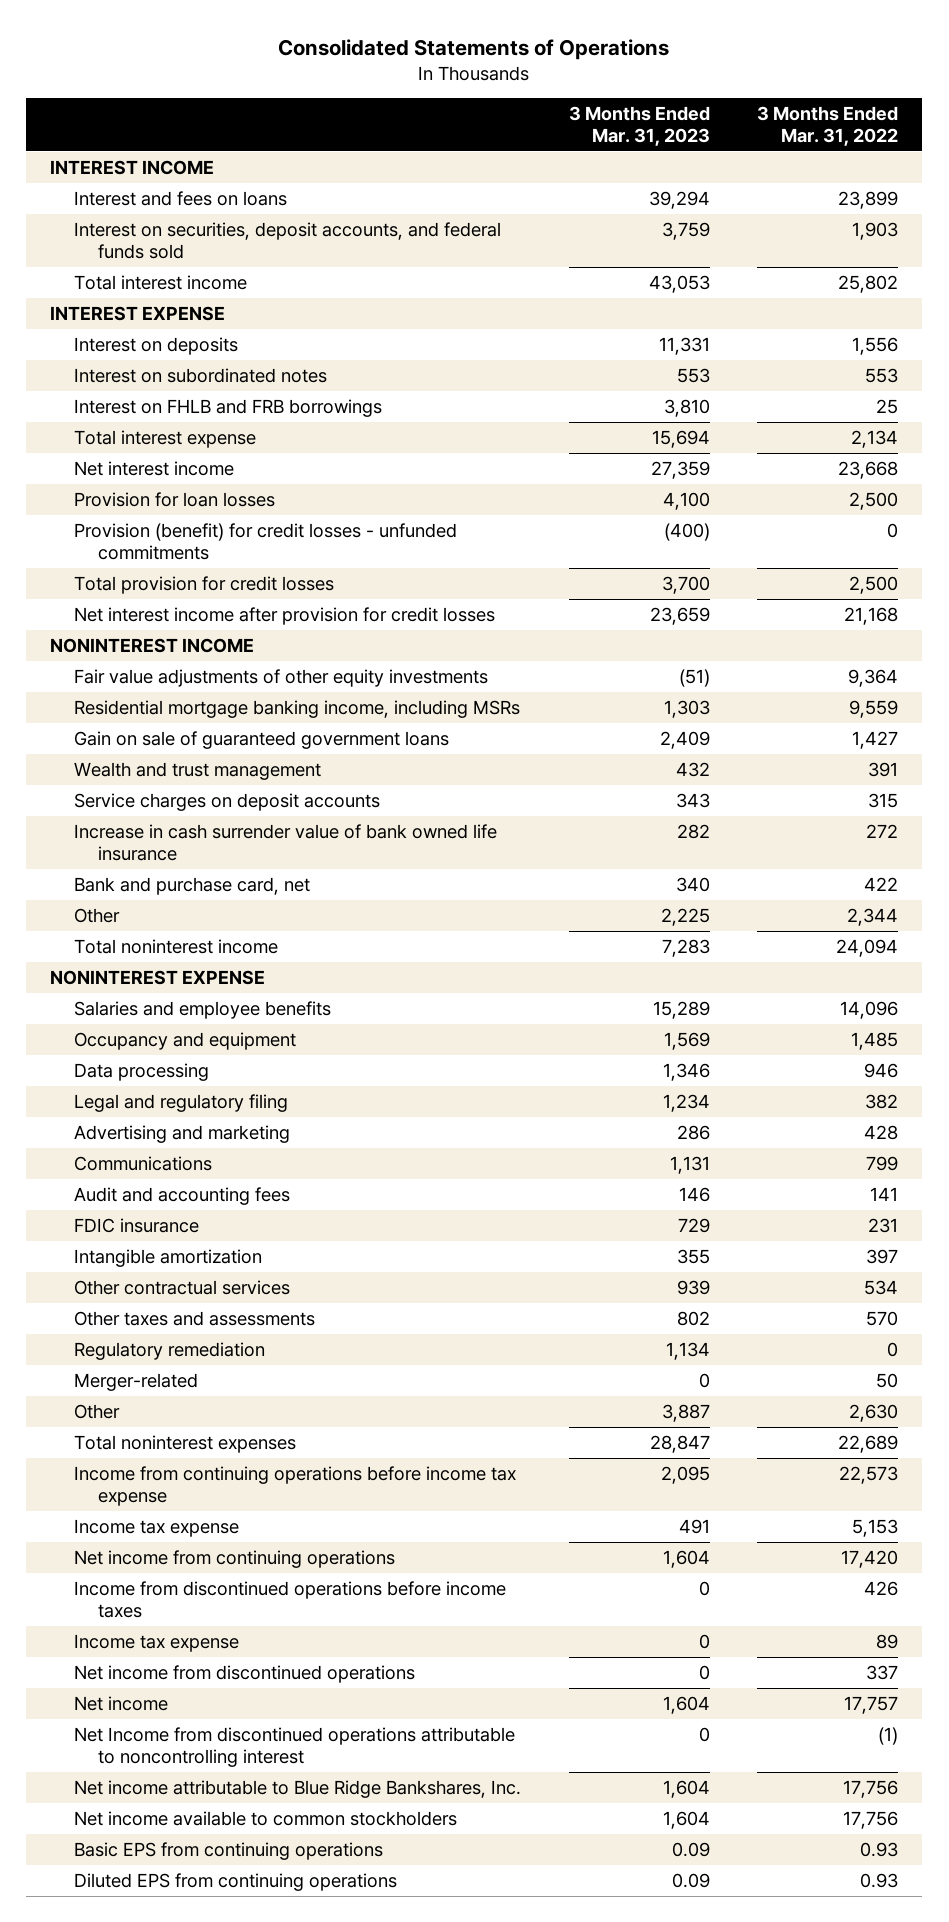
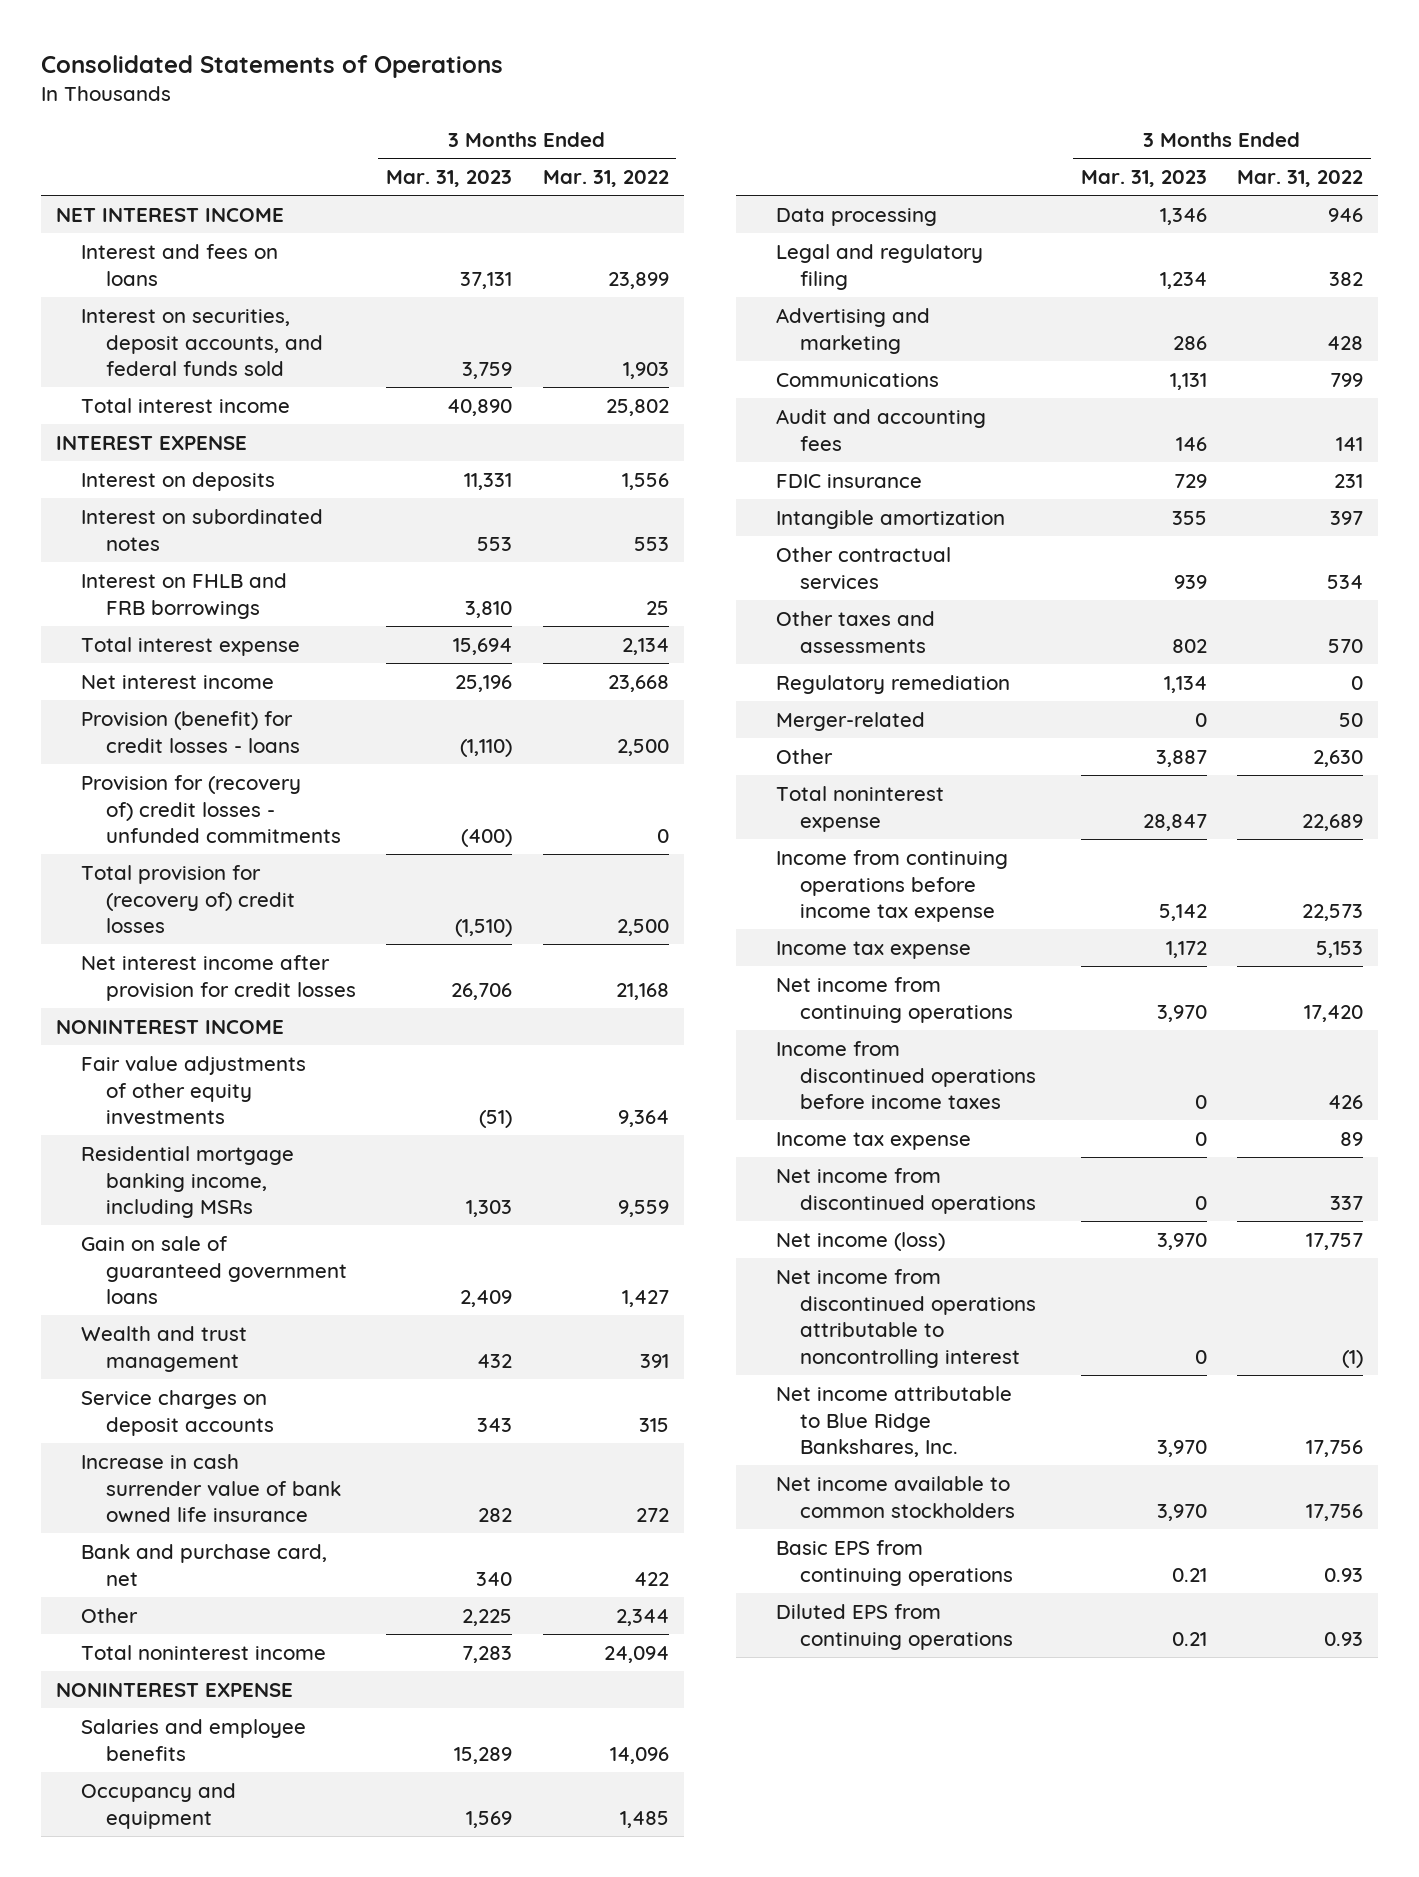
- INTEREST INCOME
- Interest and fees on loans | 39,294 | 23,899
+ NET INTEREST INCOME
+ Interest and fees on loans | 37,131 | 23,899
- Total interest income | 43,053 | 25,802
+ Total interest income | 40,890 | 25,802
- Net interest income | 27,359 | 23,668
- Provision for loan losses | 4,100 | 2,500
- Provision (benefit) for credit losses - unfunded commitments | (400) | 0
- Total provision for credit losses | 3,700 | 2,500
- Net interest income after provision for credit losses | 23,659 | 21,168
+ Net interest income | 25,196 | 23,668
+ Provision (benefit) for credit losses - loans | (1,110) | 2,500
+ Provision for (recovery of) credit losses - unfunded commitments | (400) | 0
+ Total provision for (recovery of) credit losses | (1,510) | 2,500
+ Net interest income after provision for credit losses | 26,706 | 21,168
- Total noninterest expenses | 28,847 | 22,689
- Income from continuing operations before income tax expense | 2,095 | 22,573
- Income tax expense | 491 | 5,153
- Net income from continuing operations | 1,604 | 17,420
+ Total noninterest expense | 28,847 | 22,689
+ Income from continuing operations before income tax expense | 5,142 | 22,573
+ Income tax expense | 1,172 | 5,153
+ Net income from continuing operations | 3,970 | 17,420
- Net income | 1,604 | 17,757
- Net Income from discontinued operations attributable to noncontrolling interest | 0 | (1)
- Net income attributable to Blue Ridge Bankshares, Inc. | 1,604 | 17,756
- Net income available to common stockholders | 1,604 | 17,756
- Basic EPS from continuing operations | 0.09 | 0.93
- Diluted EPS from continuing operations | 0.09 | 0.93
+ Net income (loss) | 3,970 | 17,757
+ Net income from discontinued operations attributable to noncontrolling interest | 0 | (1)
+ Net income attributable to Blue Ridge Bankshares, Inc. | 3,970 | 17,756
+ Net income available to common stockholders | 3,970 | 17,756
+ Basic EPS from continuing operations | 0.21 | 0.93
+ Diluted EPS from continuing operations | 0.21 | 0.93

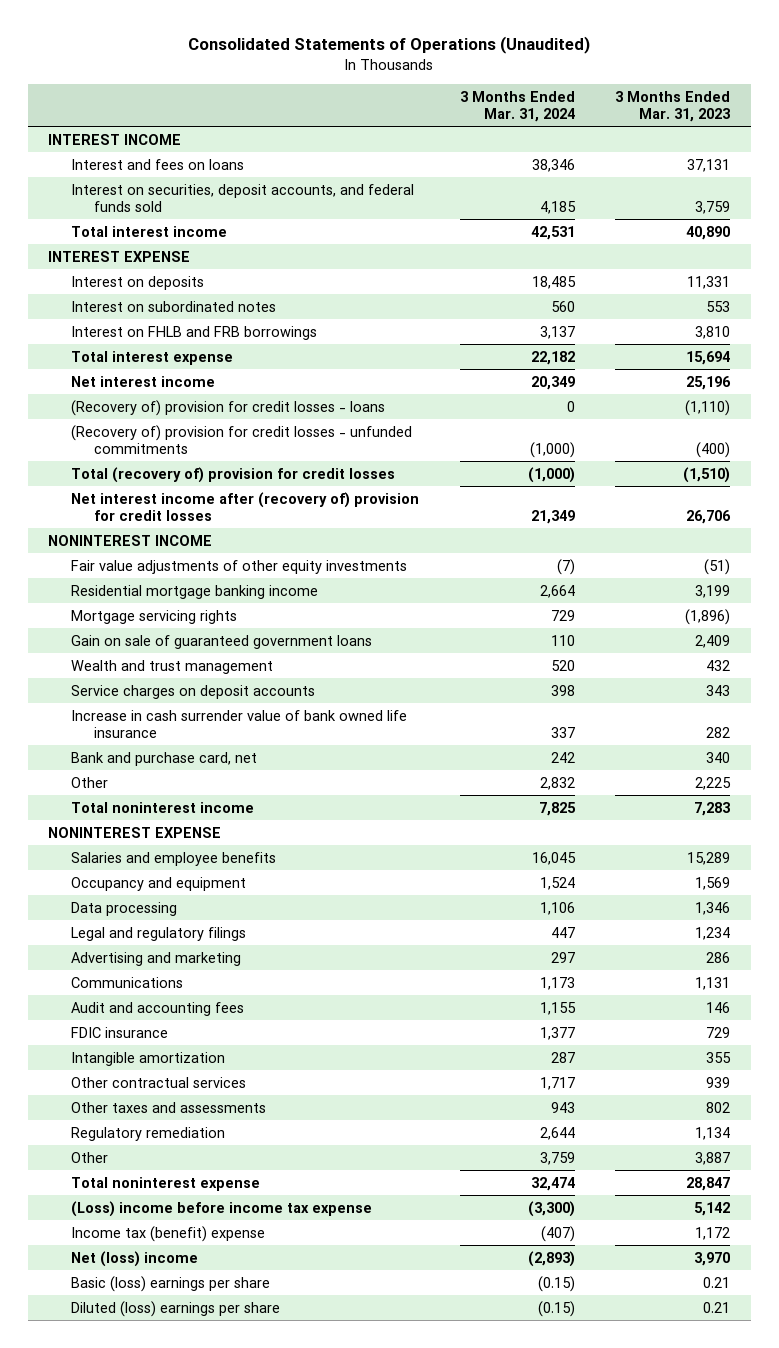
- Consolidated Statements of Operations
+ Consolidated Statements of Operations (Unaudited)
- | 3 Months Ended Mar. 31, 2023 | 3 Months Ended Mar. 31, 2022
+ | 3 Months Ended Mar. 31, 2024 | 3 Months Ended Mar. 31, 2023
- NET INTEREST INCOME
+ INTEREST INCOME
- Provision (benefit) for credit losses - loans | (1,110) | 2,500
- Provision for (recovery of) credit losses - unfunded commitments | (400) | 0
- Total provision for (recovery of) credit losses | (1,510) | 2,500
- Net interest income after provision for credit losses | 26,706 | 21,168
+ (Recovery of) provision for credit losses - loans | 0 | (1,110)
+ (Recovery of) provision for credit losses - unfunded commitments | (1,000) | (400)
+ Total (recovery of) provision for credit losses | (1,000) | (1,510)
+ Net interest income after (recovery of) provision for credit losses | 21,349 | 26,706
- Residential mortgage banking income, including MSRs | 1,303 | 9,559
+ Residential mortgage banking income | 2,664 | 3,199
+ Mortgage servicing rights | 729 | (1,896)
- Legal and regulatory filing | 1,234 | 382
+ Legal and regulatory filings | 447 | 1,234
- Merger-related | 0 | 50
- Income from continuing operations before income tax expense | 5,142 | 22,573
- Income tax expense | 1,172 | 5,153
- Net income from continuing operations | 3,970 | 17,420
- Income from discontinued operations before income taxes | 0 | 426
- Income tax expense | 0 | 89
- Net income from discontinued operations | 0 | 337
- Net income (loss) | 3,970 | 17,757
- Net income from discontinued operations attributable to noncontrolling interest | 0 | (1)
- Net income attributable to Blue Ridge Bankshares, Inc. | 3,970 | 17,756
- Net income available to common stockholders | 3,970 | 17,756
- Basic EPS from continuing operations | 0.21 | 0.93
- Diluted EPS from continuing operations | 0.21 | 0.93
+ (Loss) income before income tax expense | (3,300) | 5,142
+ Income tax (benefit) expense | (407) | 1,172
+ Net (loss) income | (2,893) | 3,970
+ Basic (loss) earnings per share | (0.15) | 0.21
+ Diluted (loss) earnings per share | (0.15) | 0.21

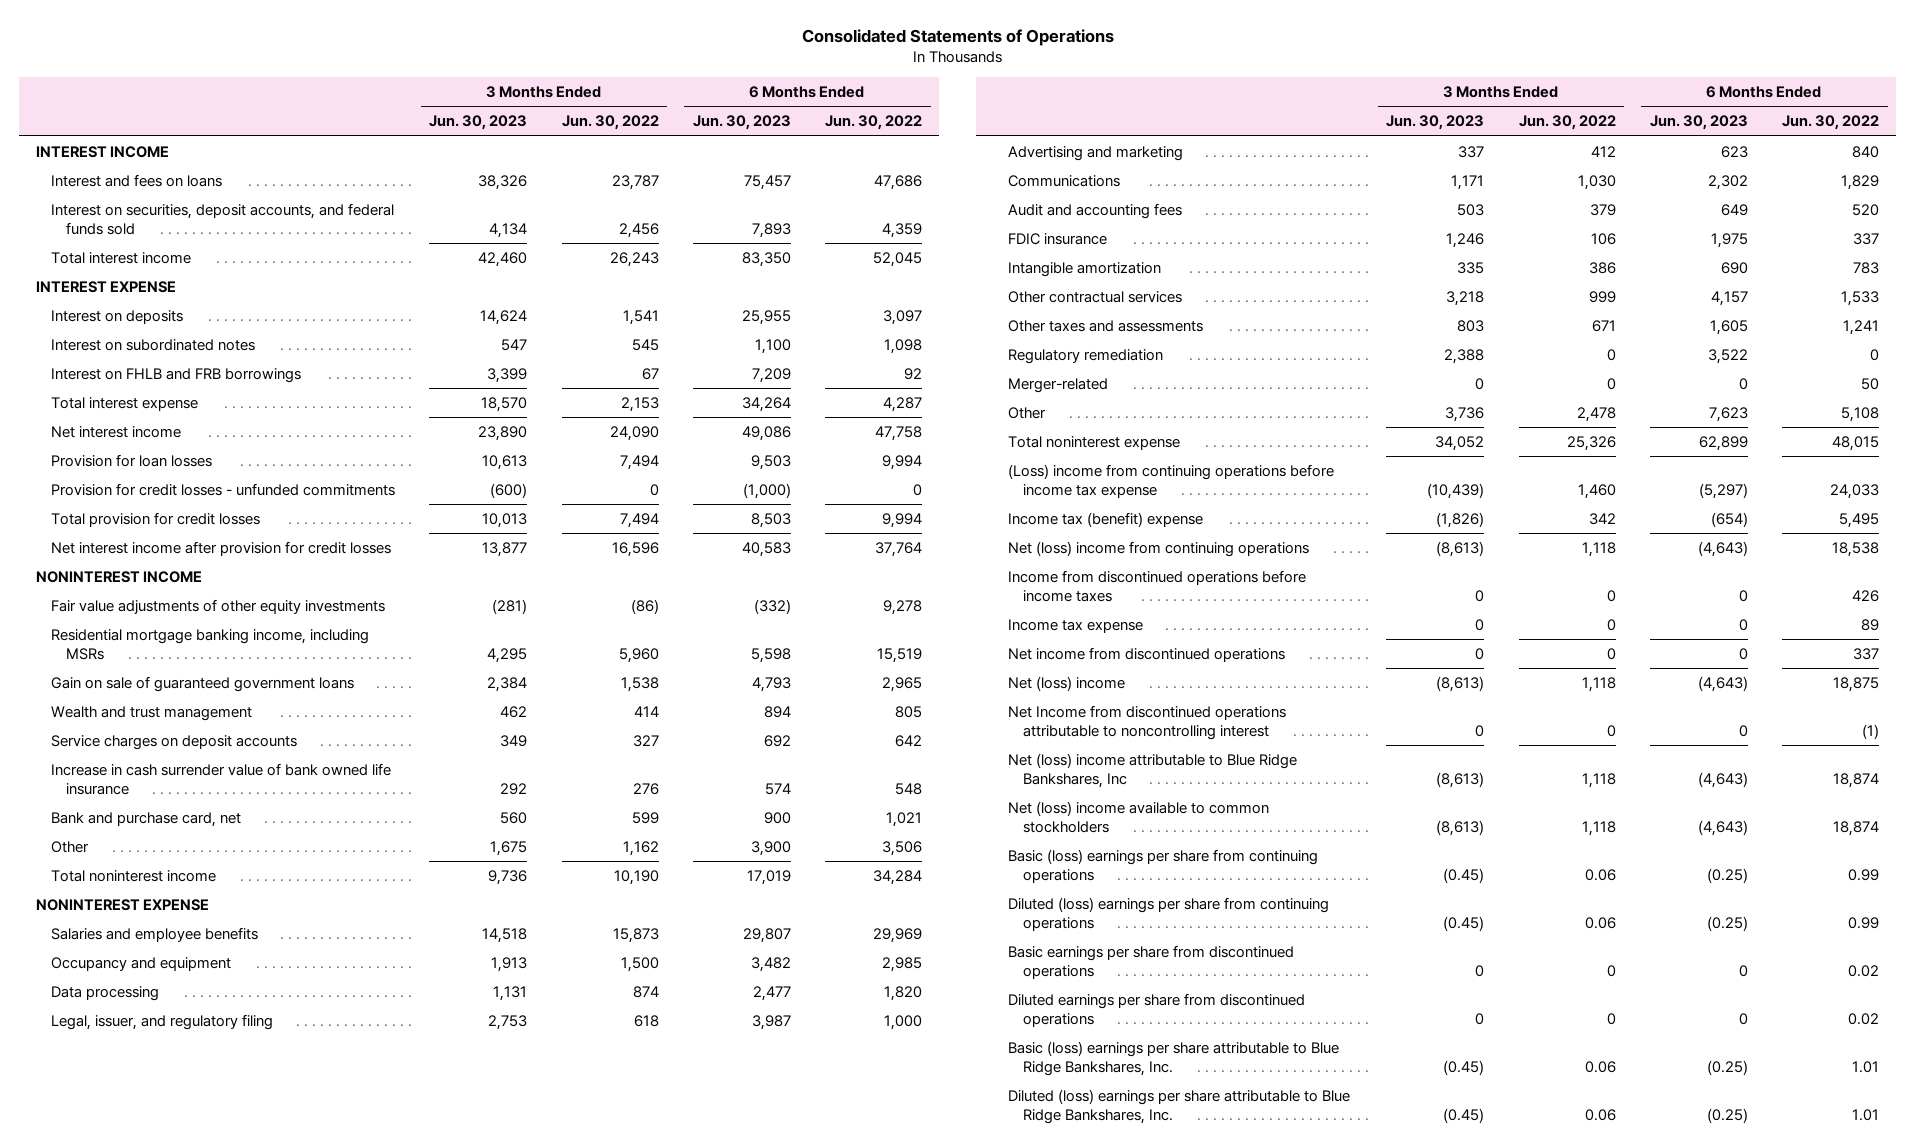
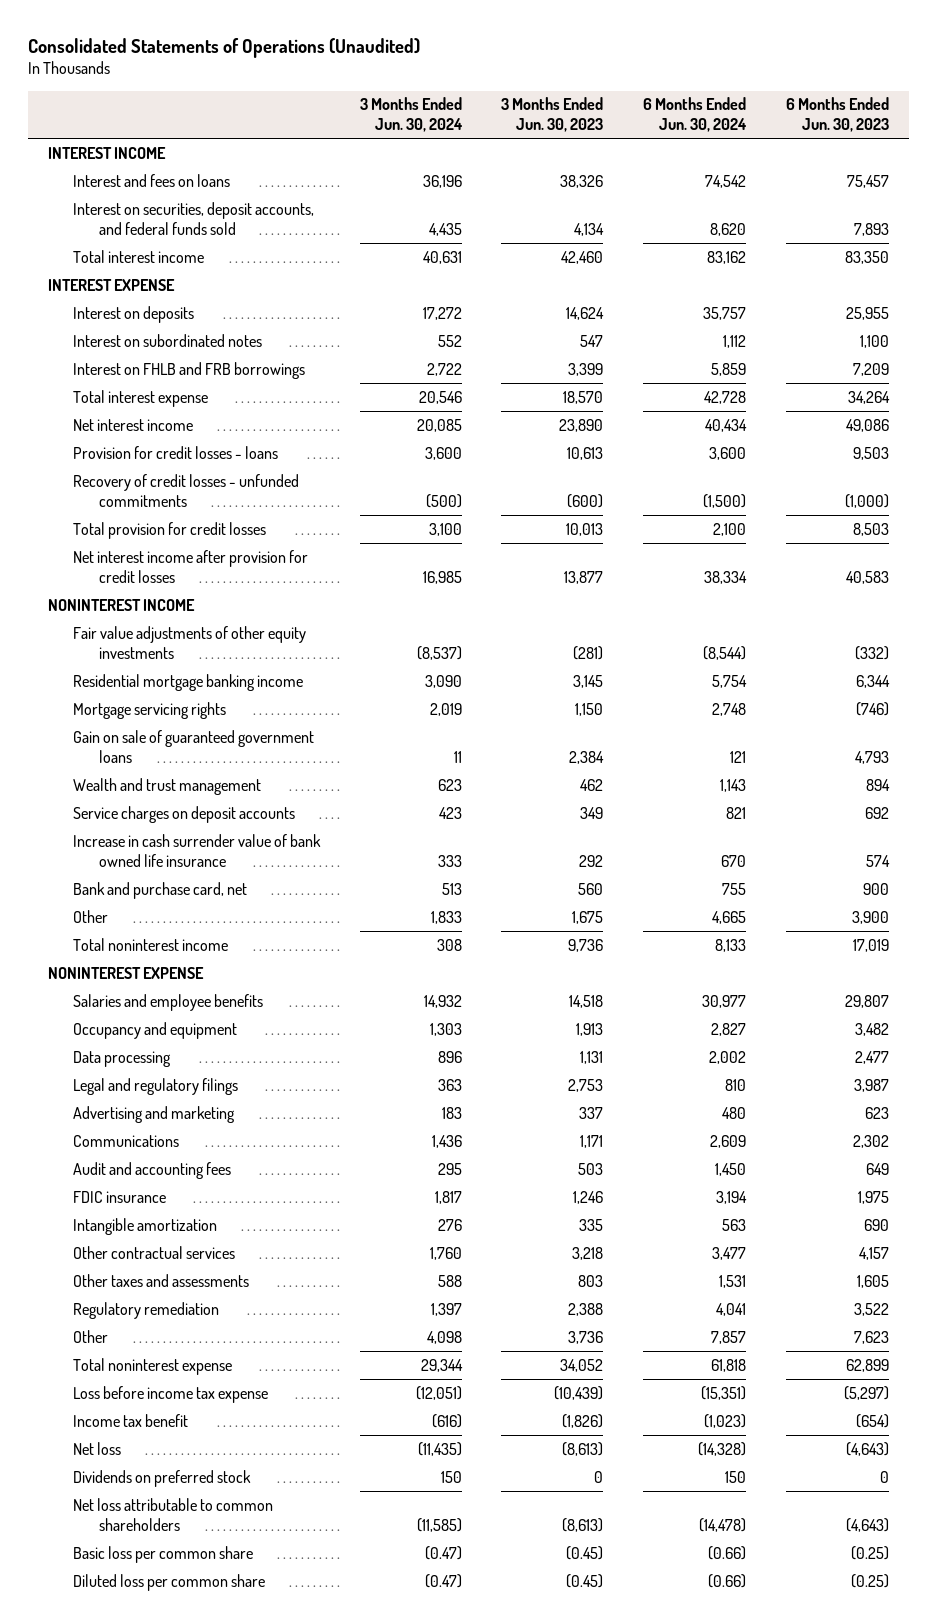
- Consolidated Statements of Operations
+ Consolidated Statements of Operations (Unaudited)
- | 3 Months Ended Jun. 30, 2023 | 3 Months Ended Jun. 30, 2022 | 6 Months Ended Jun. 30, 2023 | 6 Months Ended Jun. 30, 2022
+ | 3 Months Ended Jun. 30, 2024 | 3 Months Ended Jun. 30, 2023 | 6 Months Ended Jun. 30, 2024 | 6 Months Ended Jun. 30, 2023
- Provision for loan losses | 10,613 | 7,494 | 9,503 | 9,994
- Provision for credit losses - unfunded commitments | (600) | 0 | (1,000) | 0
+ Provision for credit losses - loans | 3,600 | 10,613 | 3,600 | 9,503
+ Recovery of credit losses - unfunded commitments | (500) | (600) | (1,500) | (1,000)
- Residential mortgage banking income, including MSRs | 4,295 | 5,960 | 5,598 | 15,519
+ Residential mortgage banking income | 3,090 | 3,145 | 5,754 | 6,344
+ Mortgage servicing rights | 2,019 | 1,150 | 2,748 | (746)
- Legal, issuer, and regulatory filing | 2,753 | 618 | 3,987 | 1,000
+ Legal and regulatory filings | 363 | 2,753 | 810 | 3,987
- Merger-related | 0 | 0 | 0 | 50
- (Loss) income from continuing operations before income tax expense | (10,439) | 1,460 | (5,297) | 24,033
- Income tax (benefit) expense | (1,826) | 342 | (654) | 5,495
- Net (loss) income from continuing operations | (8,613) | 1,118 | (4,643) | 18,538
- Income from discontinued operations before income taxes | 0 | 0 | 0 | 426
- Income tax expense | 0 | 0 | 0 | 89
- Net income from discontinued operations | 0 | 0 | 0 | 337
- Net (loss) income | (8,613) | 1,118 | (4,643) | 18,875
- Net Income from discontinued operations attributable to noncontrolling interest | 0 | 0 | 0 | (1)
- Net (loss) income attributable to Blue Ridge Bankshares, Inc | (8,613) | 1,118 | (4,643) | 18,874
- Net (loss) income available to common stockholders | (8,613) | 1,118 | (4,643) | 18,874
- Basic (loss) earnings per share from continuing operations | (0.45) | 0.06 | (0.25) | 0.99
- Diluted (loss) earnings per share from continuing operations | (0.45) | 0.06 | (0.25) | 0.99
- Basic earnings per share from discontinued operations | 0 | 0 | 0 | 0.02
- Diluted earnings per share from discontinued operations | 0 | 0 | 0 | 0.02
- Basic (loss) earnings per share attributable to Blue Ridge Bankshares, Inc. | (0.45) | 0.06 | (0.25) | 1.01
- Diluted (loss) earnings per share attributable to Blue Ridge Bankshares, Inc. | (0.45) | 0.06 | (0.25) | 1.01
+ Loss before income tax expense | (12,051) | (10,439) | (15,351) | (5,297)
+ Income tax benefit | (616) | (1,826) | (1,023) | (654)
+ Net loss | (11,435) | (8,613) | (14,328) | (4,643)
+ Dividends on preferred stock | 150 | 0 | 150 | 0
+ Net loss attributable to common shareholders | (11,585) | (8,613) | (14,478) | (4,643)
+ Basic loss per common share | (0.47) | (0.45) | (0.66) | (0.25)
+ Diluted loss per common share | (0.47) | (0.45) | (0.66) | (0.25)

